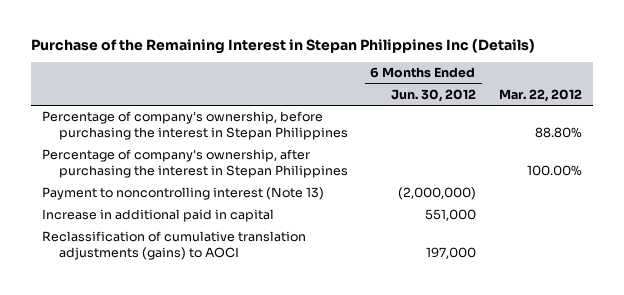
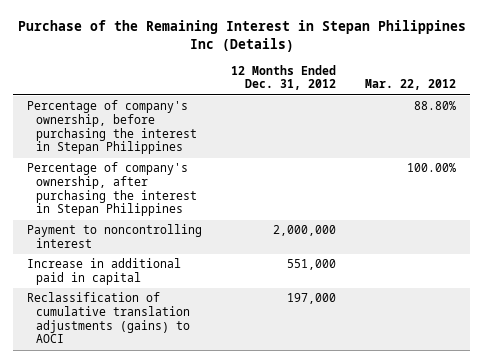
- | 6 Months Ended Jun. 30, 2012 | Mar. 22, 2012
+ | 12 Months Ended Dec. 31, 2012 | Mar. 22, 2012
- Payment to noncontrolling interest (Note 13) | (2,000,000) |
+ Payment to noncontrolling interest | 2,000,000 |

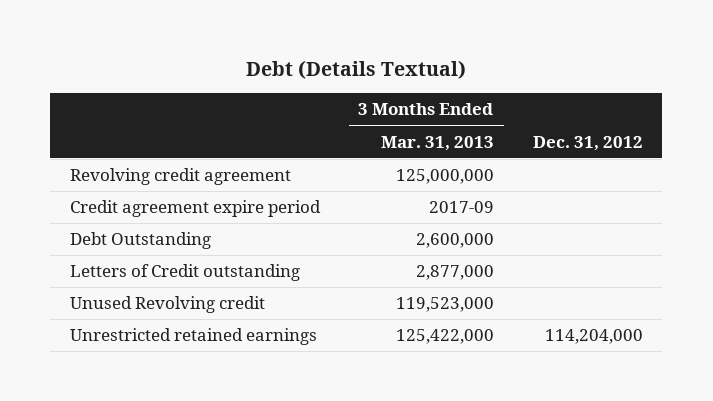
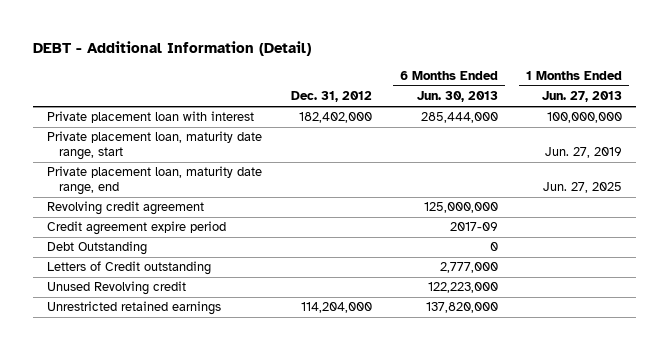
- Debt (Details Textual)
+ DEBT - Additional Information (Detail)
- | 3 Months Ended Mar. 31, 2013 | Dec. 31, 2012
+ | Dec. 31, 2012 | 6 Months Ended Jun. 30, 2013 | 1 Months Ended Jun. 27, 2013
+ Private placement loan with interest | 182,402,000 | 285,444,000 | 100,000,000
+ Private placement loan, maturity date range, start | | | Jun. 27, 2019
+ Private placement loan, maturity date range, end | | | Jun. 27, 2025

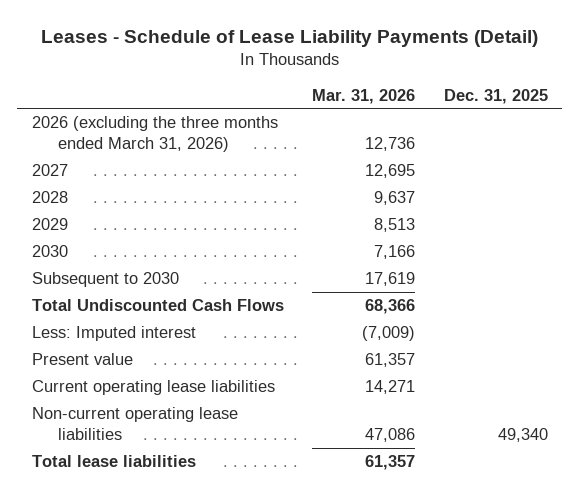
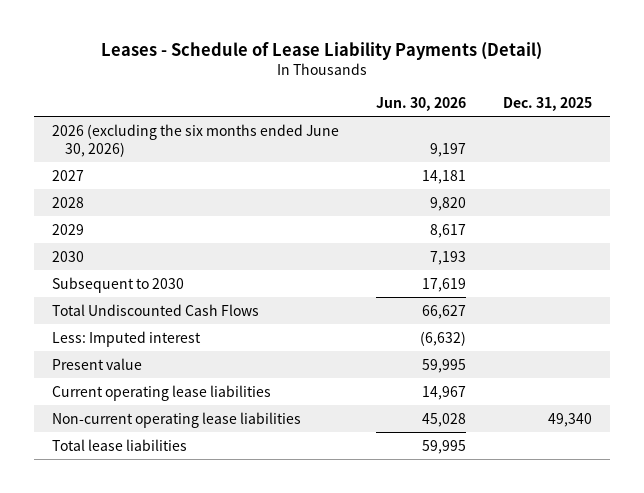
- | Mar. 31, 2026 | Dec. 31, 2025
+ | Jun. 30, 2026 | Dec. 31, 2025
- 2026 (excluding the three months ended March 31, 2026) | 12,736 |
+ 2026 (excluding the six months ended June 30, 2026) | 9,197 |

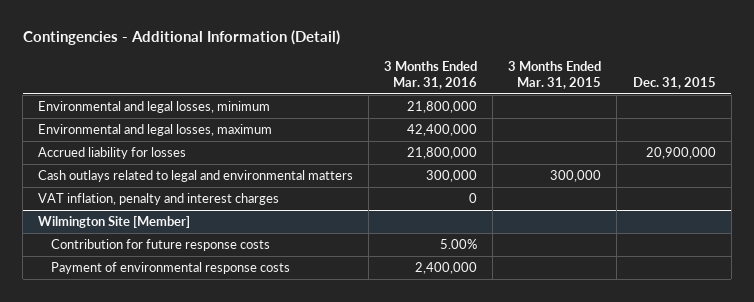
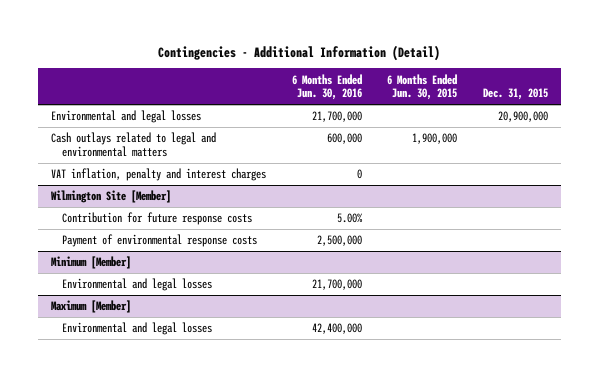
- | 3 Months Ended Mar. 31, 2016 | 3 Months Ended Mar. 31, 2015 | Dec. 31, 2015
+ | 6 Months Ended Jun. 30, 2016 | 6 Months Ended Jun. 30, 2015 | Dec. 31, 2015
- Environmental and legal losses, minimum | 21,800,000 | |
- Environmental and legal losses, maximum | 42,400,000 | |
- Accrued liability for losses | 21,800,000 | | 20,900,000
+ Environmental and legal losses | 21,700,000 | | 20,900,000
+ Minimum [Member]
+ Environmental and legal losses | 21,700,000 | |
+ Maximum [Member]
+ Environmental and legal losses | 42,400,000 | |

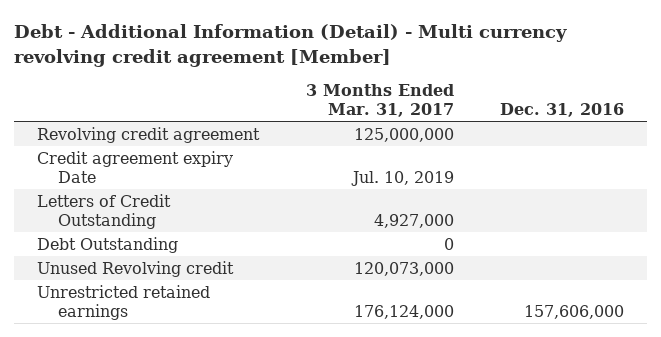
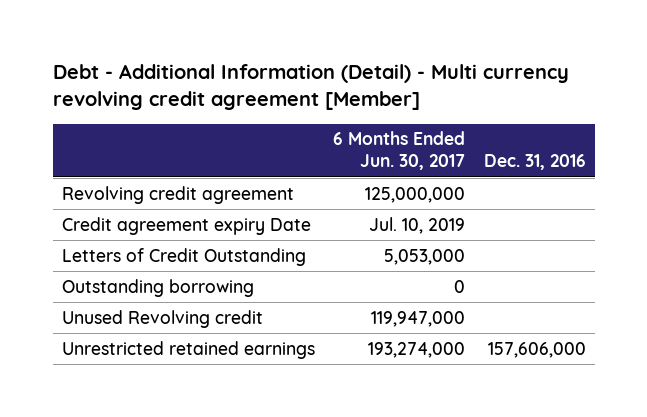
- | 3 Months Ended Mar. 31, 2017 | Dec. 31, 2016
+ | 6 Months Ended Jun. 30, 2017 | Dec. 31, 2016
- Debt Outstanding | 0 |
+ Outstanding borrowing | 0 |

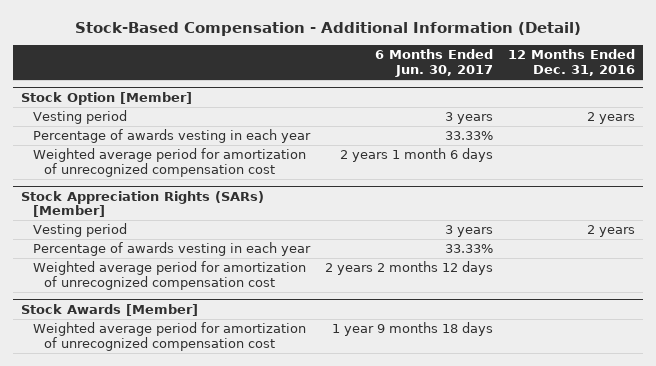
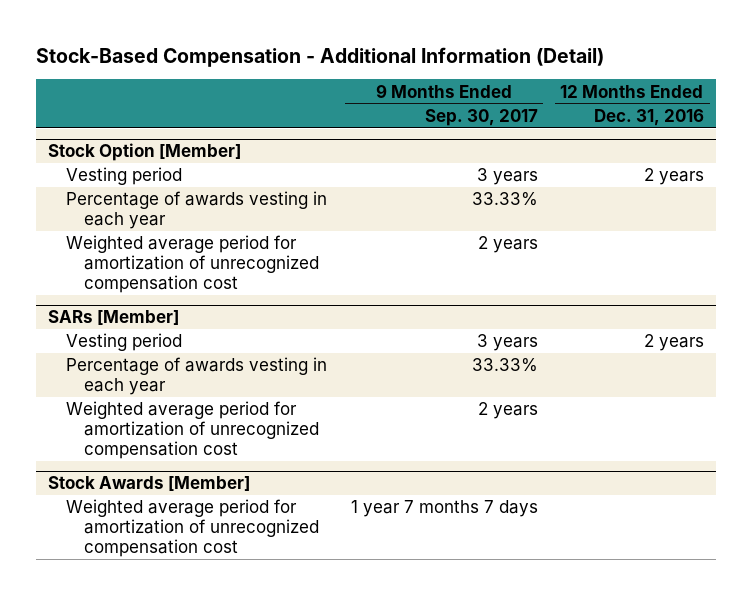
- | 6 Months Ended Jun. 30, 2017 | 12 Months Ended Dec. 31, 2016
+ | 9 Months Ended Sep. 30, 2017 | 12 Months Ended Dec. 31, 2016
- Stock Appreciation Rights (SARs) [Member]
+ SARs [Member]

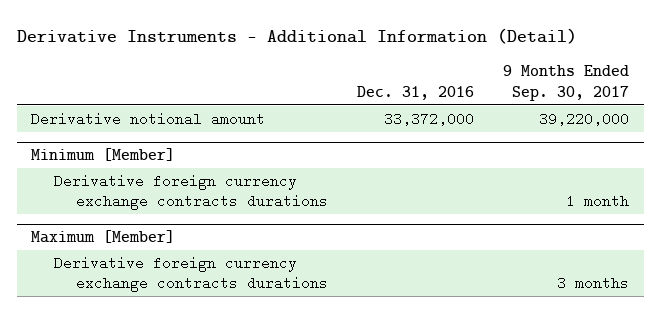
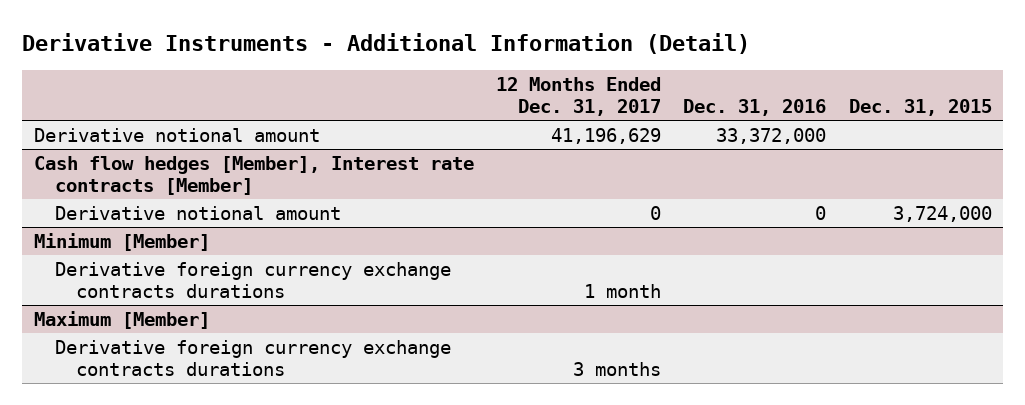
- | Dec. 31, 2016 | 9 Months Ended Sep. 30, 2017
+ | 12 Months Ended Dec. 31, 2017 | Dec. 31, 2016 | Dec. 31, 2015
+ Cash flow hedges [Member], Interest rate contracts [Member]
+ Derivative notional amount | 0 | 0 | 3,724,000

